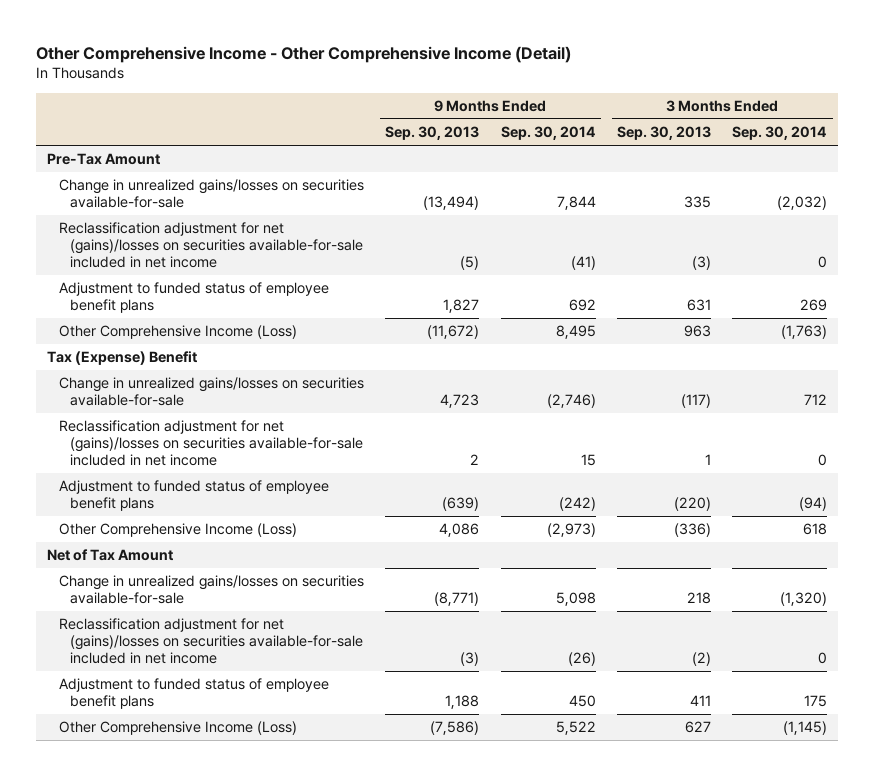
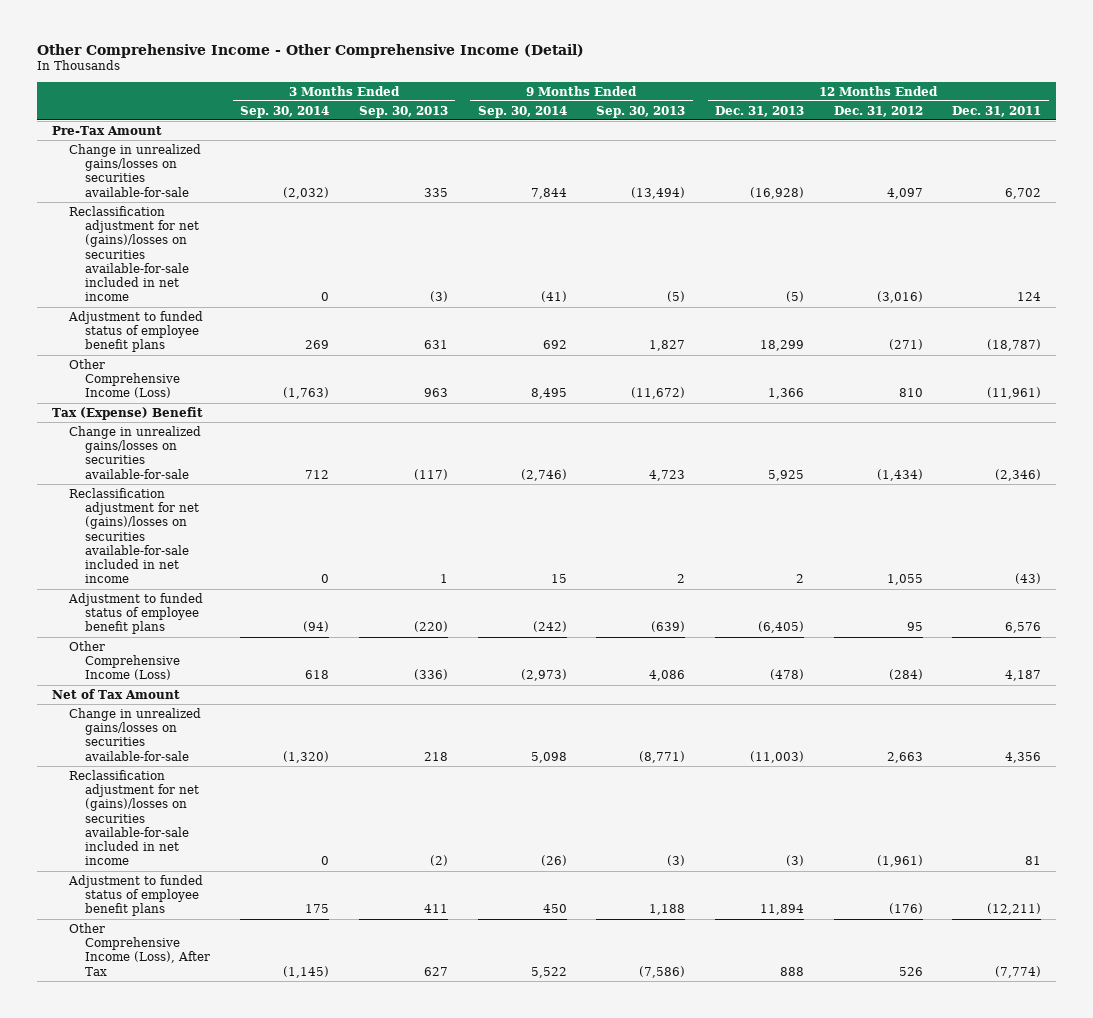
- | 9 Months Ended Sep. 30, 2013 | 9 Months Ended Sep. 30, 2014 | 3 Months Ended Sep. 30, 2013 | 3 Months Ended Sep. 30, 2014
+ | 3 Months Ended Sep. 30, 2014 | 3 Months Ended Sep. 30, 2013 | 9 Months Ended Sep. 30, 2014 | 9 Months Ended Sep. 30, 2013 | 12 Months Ended Dec. 31, 2013 | 12 Months Ended Dec. 31, 2012 | 12 Months Ended Dec. 31, 2011
- Other Comprehensive Income (Loss) | (7,586) | 5,522 | 627 | (1,145)
+ Other Comprehensive Income (Loss), After Tax | (1,145) | 627 | 5,522 | (7,586) | 888 | 526 | (7,774)

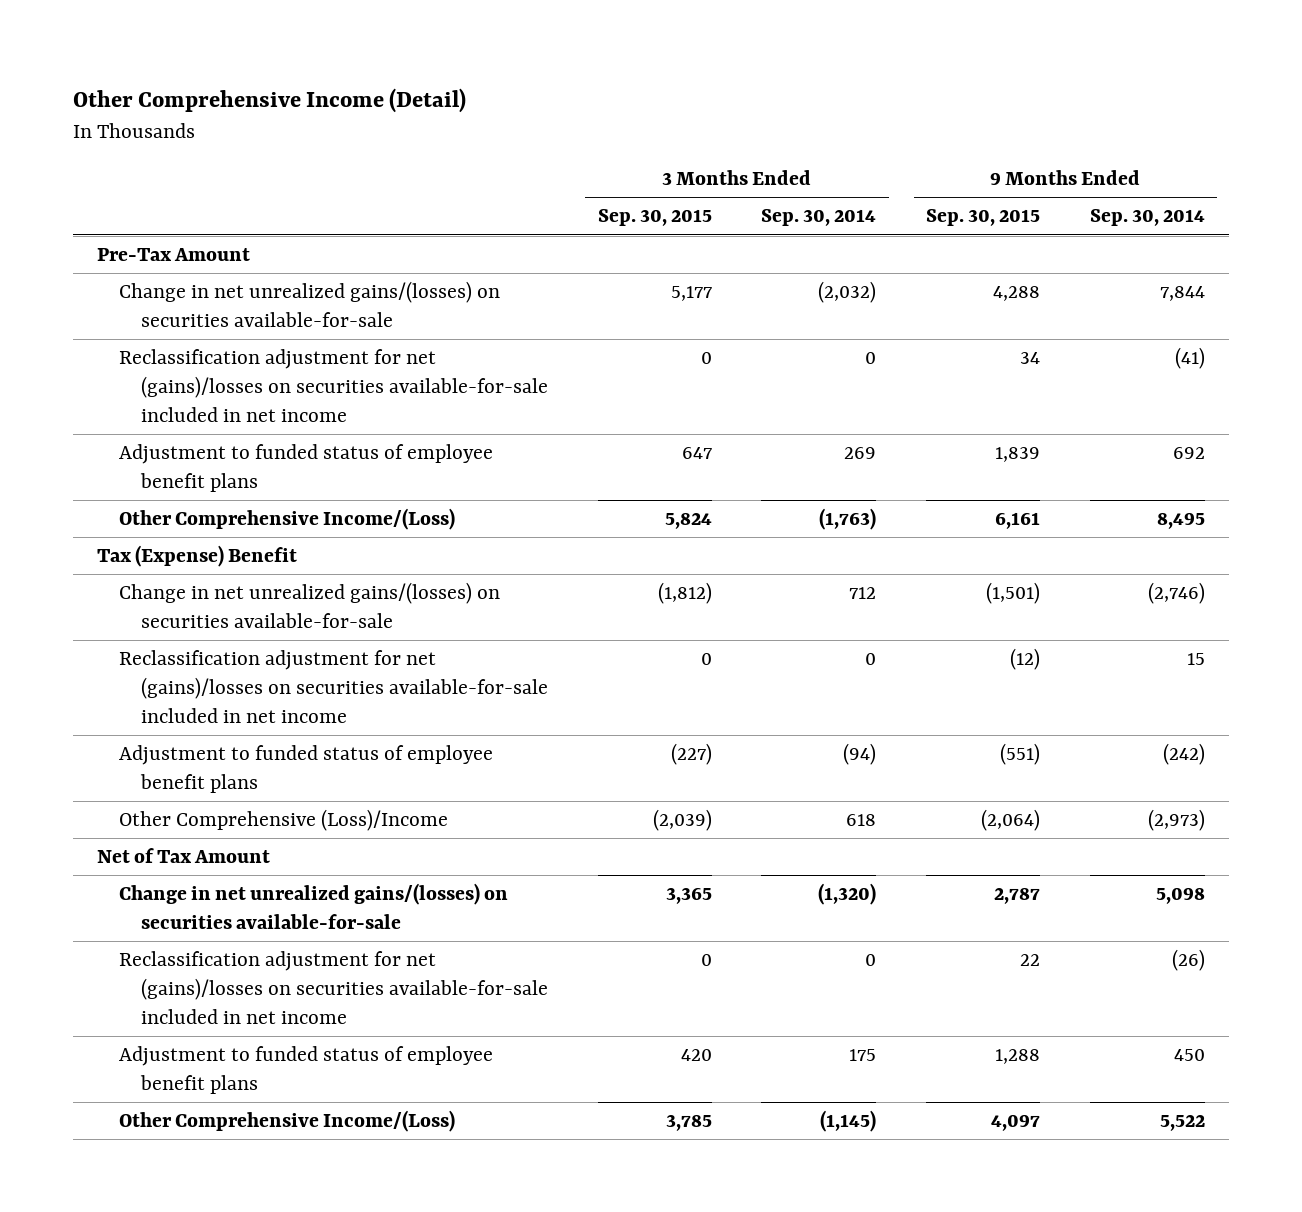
- Other Comprehensive Income - Other Comprehensive Income (Detail)
+ Other Comprehensive Income (Detail)
- | 3 Months Ended Sep. 30, 2014 | 3 Months Ended Sep. 30, 2013 | 9 Months Ended Sep. 30, 2014 | 9 Months Ended Sep. 30, 2013 | 12 Months Ended Dec. 31, 2013 | 12 Months Ended Dec. 31, 2012 | 12 Months Ended Dec. 31, 2011
+ | 3 Months Ended Sep. 30, 2015 | 3 Months Ended Sep. 30, 2014 | 9 Months Ended Sep. 30, 2015 | 9 Months Ended Sep. 30, 2014
- Change in unrealized gains/losses on securities available-for-sale | (2,032) | 335 | 7,844 | (13,494) | (16,928) | 4,097 | 6,702
+ Change in net unrealized gains/(losses) on securities available-for-sale | 5,177 | (2,032) | 4,288 | 7,844
- Other Comprehensive Income (Loss) | (1,763) | 963 | 8,495 | (11,672) | 1,366 | 810 | (11,961)
+ Other Comprehensive Income/(Loss) | 5,824 | (1,763) | 6,161 | 8,495
- Change in unrealized gains/losses on securities available-for-sale | 712 | (117) | (2,746) | 4,723 | 5,925 | (1,434) | (2,346)
+ Change in net unrealized gains/(losses) on securities available-for-sale | (1,812) | 712 | (1,501) | (2,746)
- Other Comprehensive Income (Loss) | 618 | (336) | (2,973) | 4,086 | (478) | (284) | 4,187
+ Other Comprehensive (Loss)/Income | (2,039) | 618 | (2,064) | (2,973)
- Change in unrealized gains/losses on securities available-for-sale | (1,320) | 218 | 5,098 | (8,771) | (11,003) | 2,663 | 4,356
+ Change in net unrealized gains/(losses) on securities available-for-sale | 3,365 | (1,320) | 2,787 | 5,098
- Other Comprehensive Income (Loss), After Tax | (1,145) | 627 | 5,522 | (7,586) | 888 | 526 | (7,774)
+ Other Comprehensive Income/(Loss) | 3,785 | (1,145) | 4,097 | 5,522

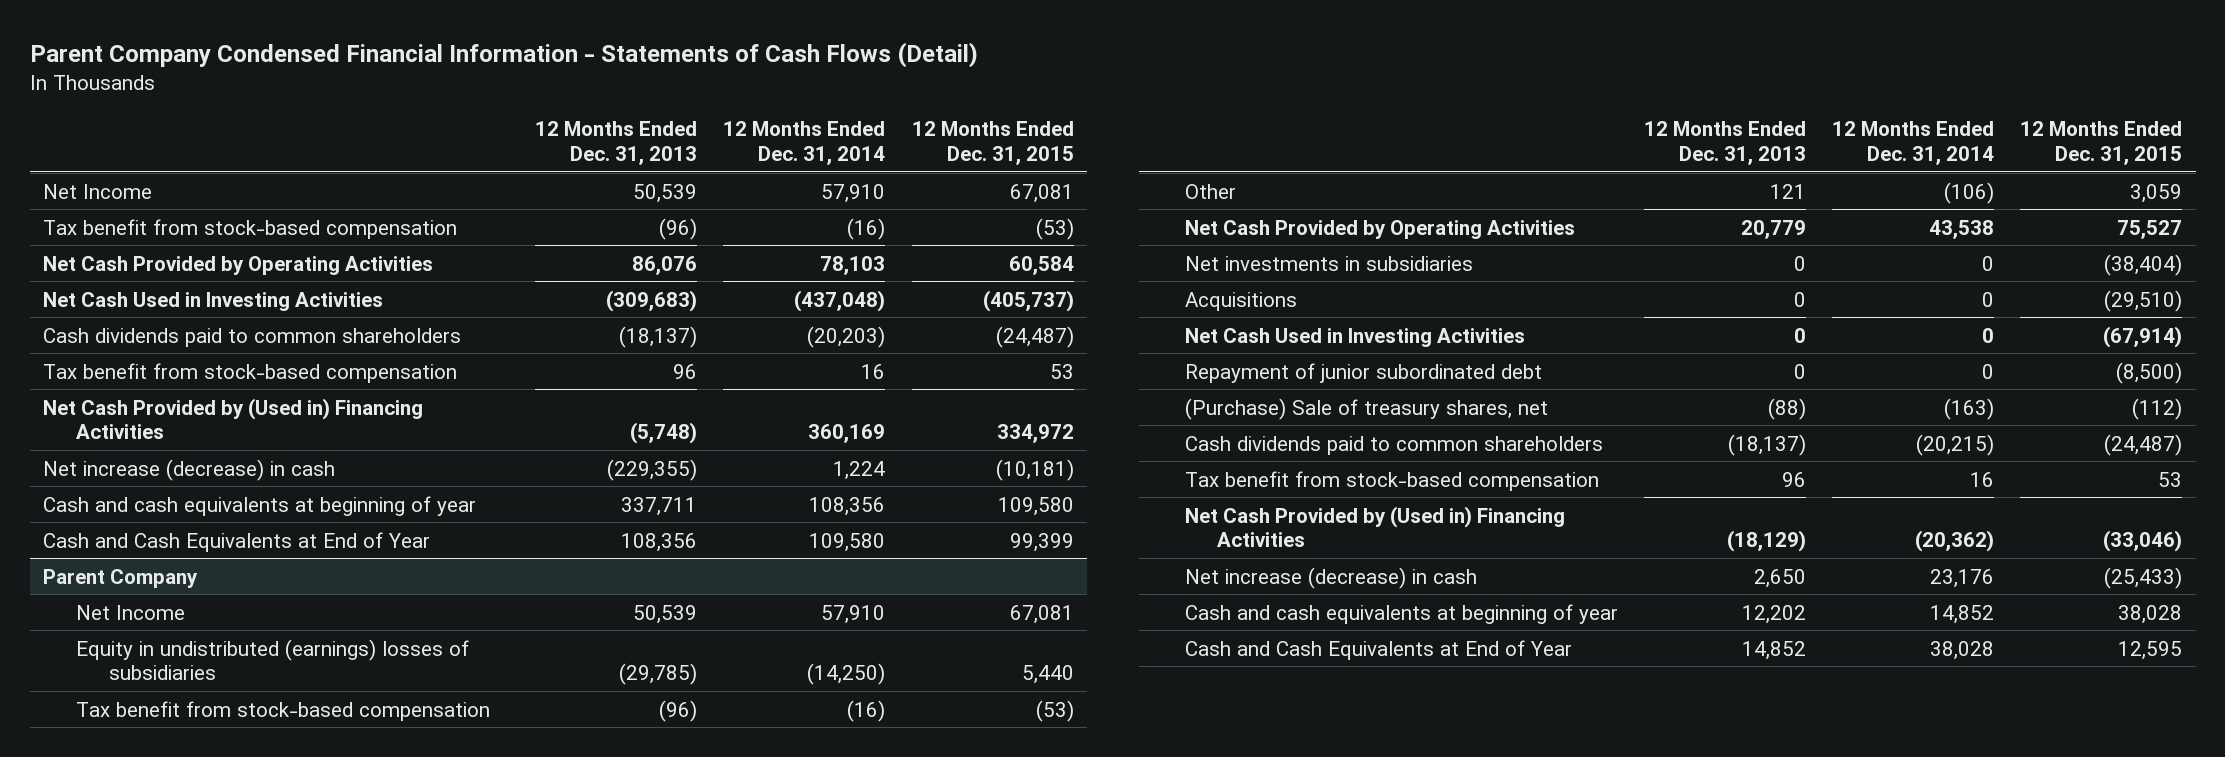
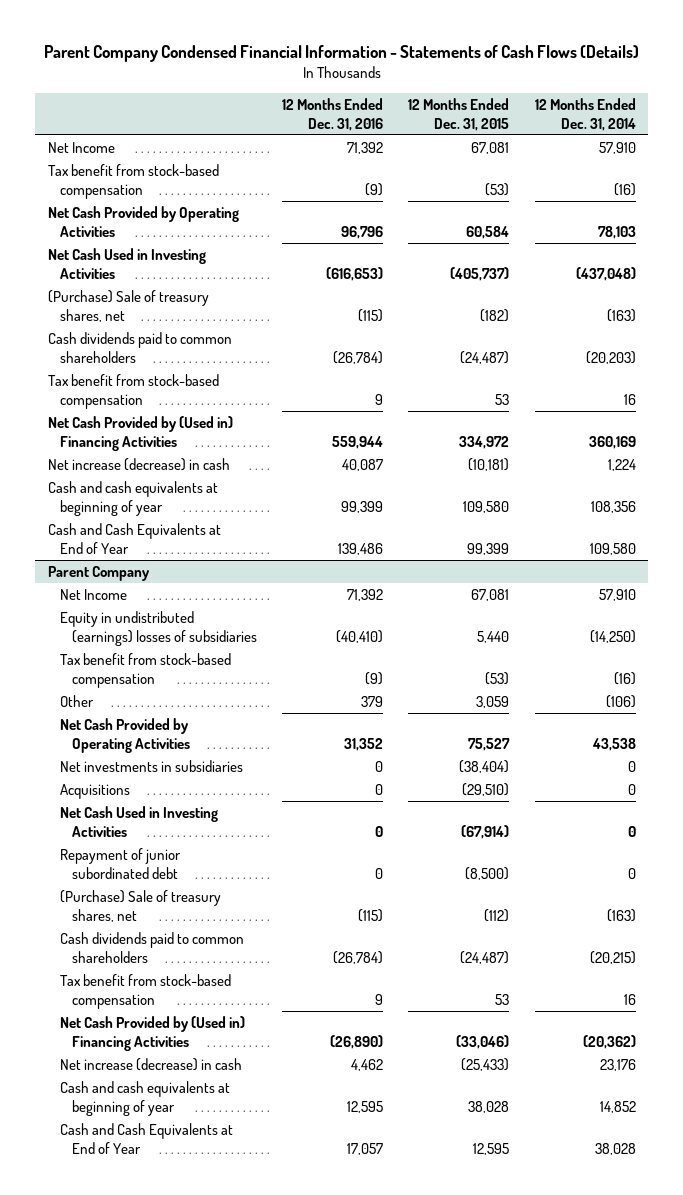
- Parent Company Condensed Financial Information - Statements of Cash Flows (Detail)
+ Parent Company Condensed Financial Information - Statements of Cash Flows (Details)
- | 12 Months Ended Dec. 31, 2013 | 12 Months Ended Dec. 31, 2014 | 12 Months Ended Dec. 31, 2015
+ | 12 Months Ended Dec. 31, 2016 | 12 Months Ended Dec. 31, 2015 | 12 Months Ended Dec. 31, 2014
+ (Purchase) Sale of treasury shares, net | (115) | (182) | (163)

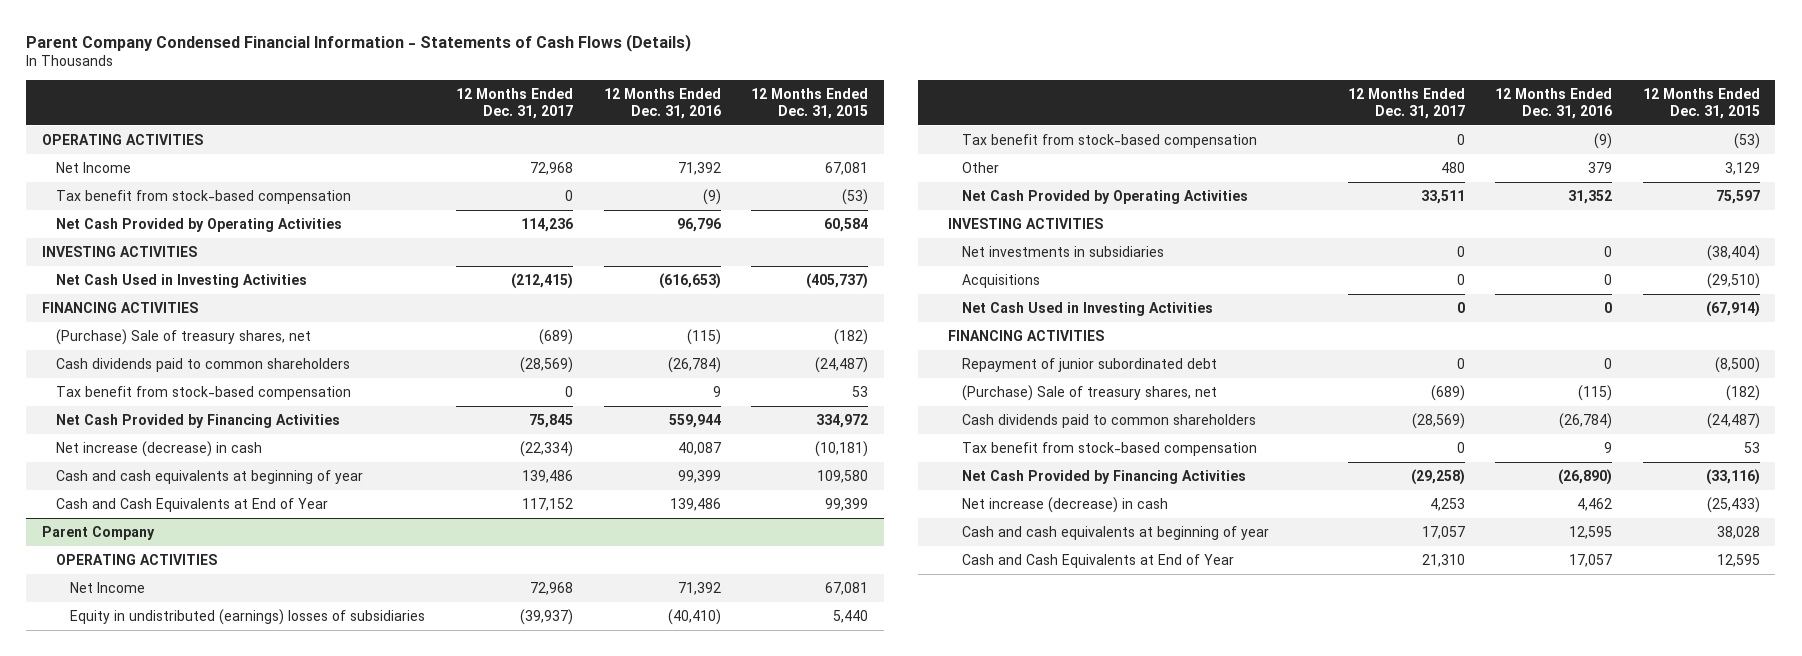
- | 12 Months Ended Dec. 31, 2016 | 12 Months Ended Dec. 31, 2015 | 12 Months Ended Dec. 31, 2014
+ | 12 Months Ended Dec. 31, 2017 | 12 Months Ended Dec. 31, 2016 | 12 Months Ended Dec. 31, 2015
+ OPERATING ACTIVITIES
+ INVESTING ACTIVITIES
+ FINANCING ACTIVITIES
- Net Cash Provided by (Used in) Financing Activities | 559,944 | 334,972 | 360,169
+ Net Cash Provided by Financing Activities | 75,845 | 559,944 | 334,972
@ Parent Company
+ OPERATING ACTIVITIES
- Other | 379 | 3,059 | (106)
- Net Cash Provided by Operating Activities | 31,352 | 75,527 | 43,538
+ Other | 480 | 379 | 3,129
+ Net Cash Provided by Operating Activities | 33,511 | 31,352 | 75,597
+ INVESTING ACTIVITIES
+ FINANCING ACTIVITIES
- (Purchase) Sale of treasury shares, net | (115) | (112) | (163)
+ (Purchase) Sale of treasury shares, net | (689) | (115) | (182)
- Net Cash Provided by (Used in) Financing Activities | (26,890) | (33,046) | (20,362)
+ Net Cash Provided by Financing Activities | (29,258) | (26,890) | (33,116)

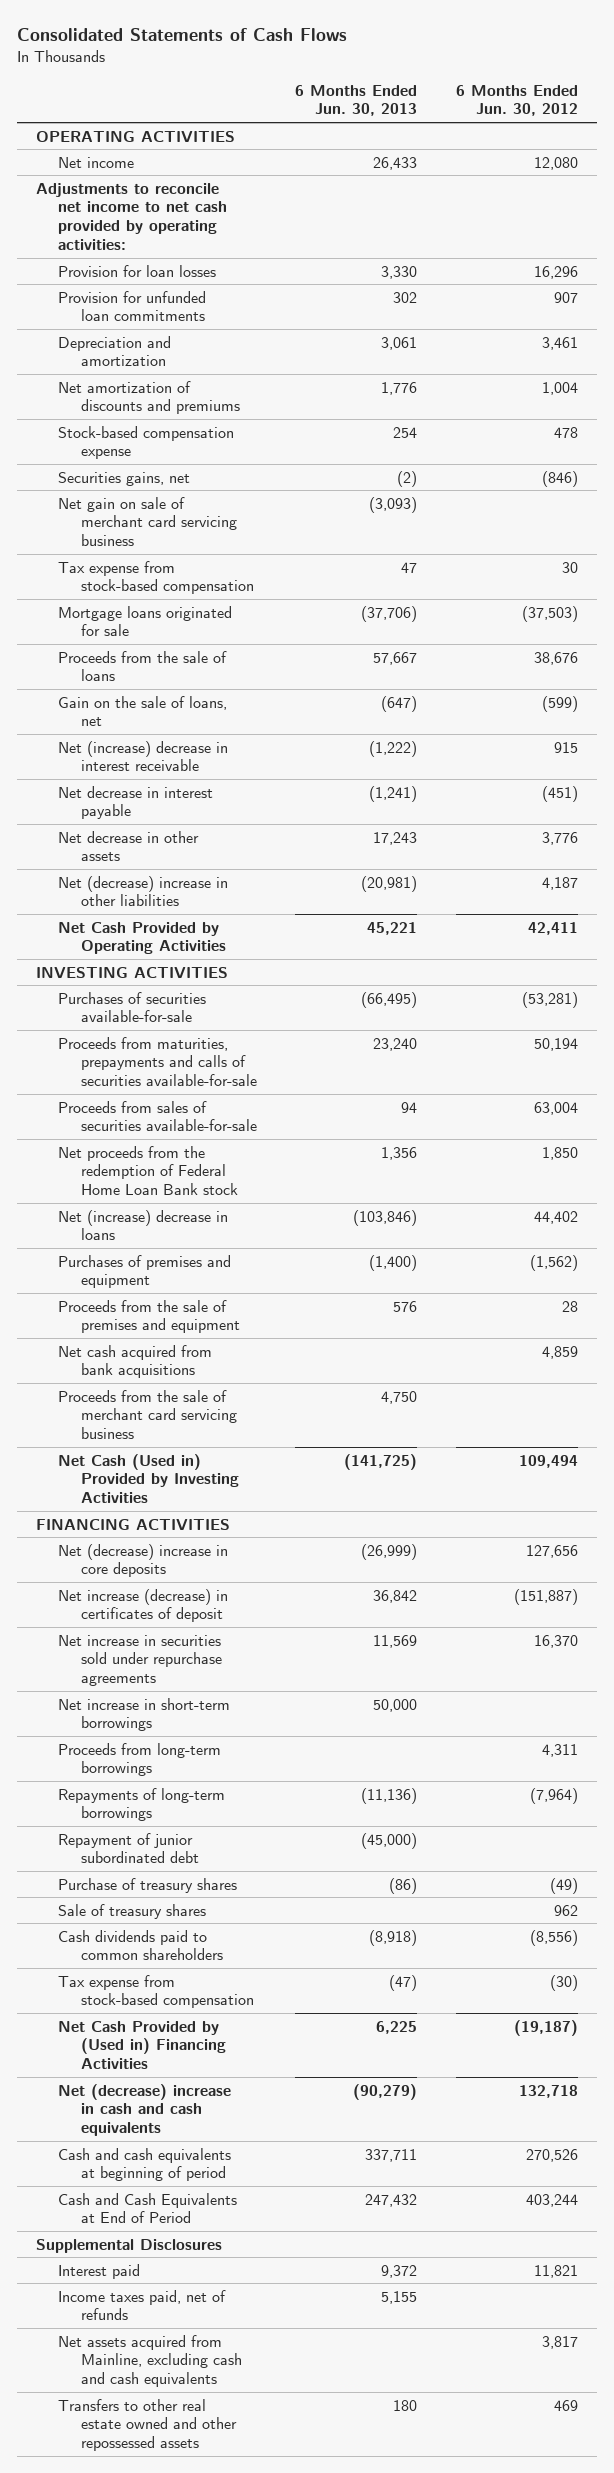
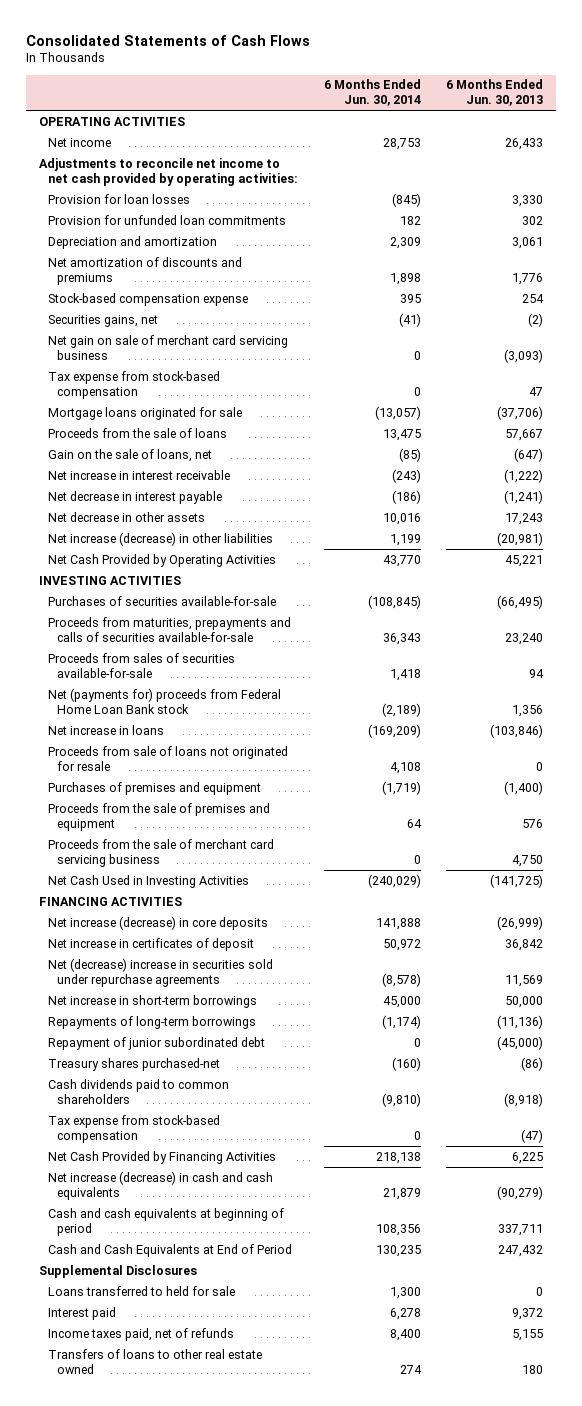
- | 6 Months Ended Jun. 30, 2013 | 6 Months Ended Jun. 30, 2012
+ | 6 Months Ended Jun. 30, 2014 | 6 Months Ended Jun. 30, 2013
- Net (increase) decrease in interest receivable | (1,222) | 915
+ Net increase in interest receivable | (243) | (1,222)
- Net (decrease) increase in other liabilities | (20,981) | 4,187
+ Net increase (decrease) in other liabilities | 1,199 | (20,981)
- Net proceeds from the redemption of Federal Home Loan Bank stock | 1,356 | 1,850
- Net (increase) decrease in loans | (103,846) | 44,402
+ Net (payments for) proceeds from Federal Home Loan Bank stock | (2,189) | 1,356
+ Net increase in loans | (169,209) | (103,846)
+ Proceeds from sale of loans not originated for resale | 4,108 | 0
- Net cash acquired from bank acquisitions | | 4,859
- Net Cash (Used in) Provided by Investing Activities | (141,725) | 109,494
+ Net Cash Used in Investing Activities | (240,029) | (141,725)
- Net (decrease) increase in core deposits | (26,999) | 127,656
- Net increase (decrease) in certificates of deposit | 36,842 | (151,887)
- Net increase in securities sold under repurchase agreements | 11,569 | 16,370
+ Net increase (decrease) in core deposits | 141,888 | (26,999)
+ Net increase in certificates of deposit | 50,972 | 36,842
+ Net (decrease) increase in securities sold under repurchase agreements | (8,578) | 11,569
- Proceeds from long-term borrowings | | 4,311
- Purchase of treasury shares | (86) | (49)
- Sale of treasury shares | | 962
+ Treasury shares purchased-net | (160) | (86)
- Net Cash Provided by (Used in) Financing Activities | 6,225 | (19,187)
- Net (decrease) increase in cash and cash equivalents | (90,279) | 132,718
+ Net Cash Provided by Financing Activities | 218,138 | 6,225
+ Net increase (decrease) in cash and cash equivalents | 21,879 | (90,279)
+ Loans transferred to held for sale | 1,300 | 0
- Net assets acquired from Mainline, excluding cash and cash equivalents | | 3,817
- Transfers to other real estate owned and other repossessed assets | 180 | 469
+ Transfers of loans to other real estate owned | 274 | 180

